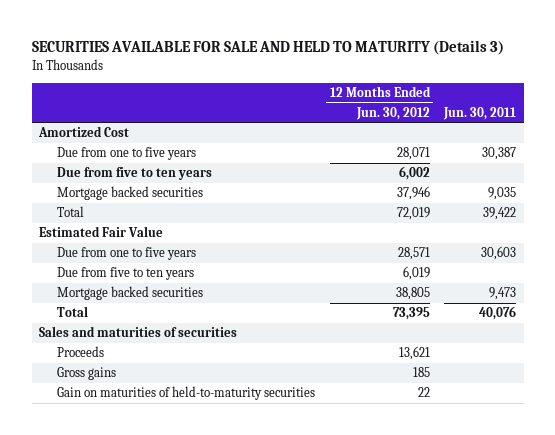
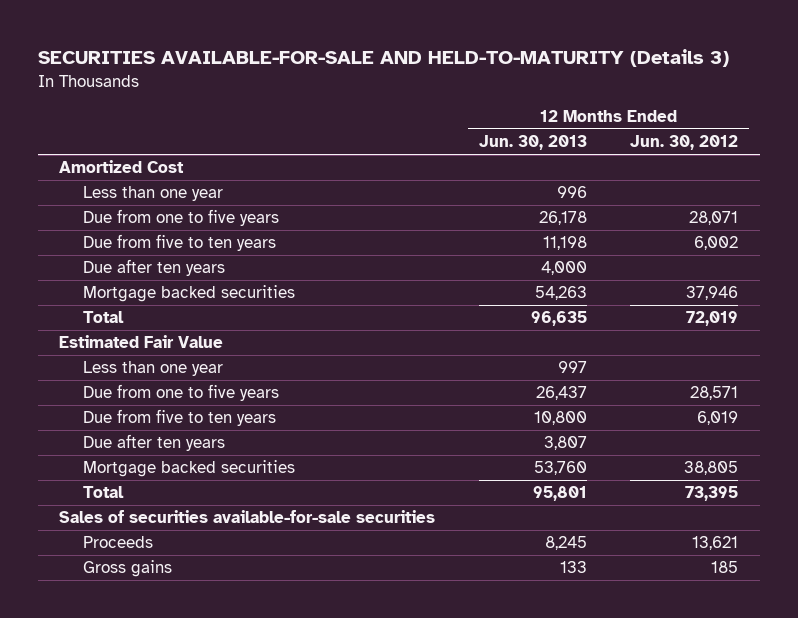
- SECURITIES AVAILABLE FOR SALE AND HELD TO MATURITY (Details 3)
+ SECURITIES AVAILABLE-FOR-SALE AND HELD-TO-MATURITY (Details 3)
- | 12 Months Ended Jun. 30, 2012 | Jun. 30, 2011
+ | 12 Months Ended Jun. 30, 2013 | 12 Months Ended Jun. 30, 2012
+ Less than one year | 996 |
+ Due after ten years | 4,000 |
+ Less than one year | 997 |
+ Due after ten years | 3,807 |
- Sales and maturities of securities
+ Sales of securities available-for-sale securities
- Gain on maturities of held-to-maturity securities | 22 |

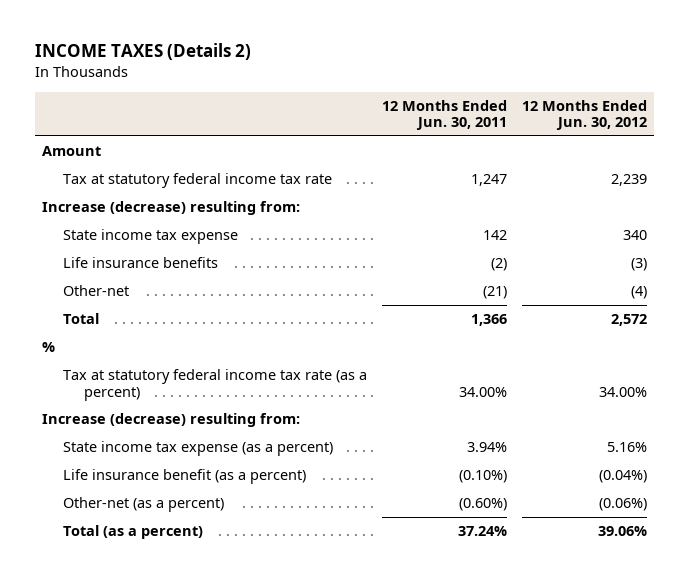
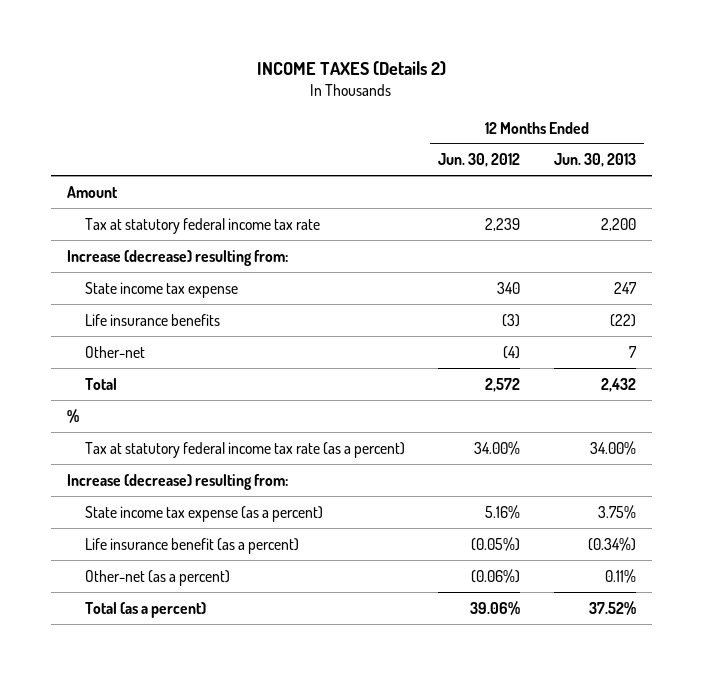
- | 12 Months Ended Jun. 30, 2011 | 12 Months Ended Jun. 30, 2012
+ | 12 Months Ended Jun. 30, 2012 | 12 Months Ended Jun. 30, 2013
- Life insurance benefit (as a percent) | (0.10%) | (0.04%)
+ Life insurance benefit (as a percent) | (0.05%) | (0.34%)

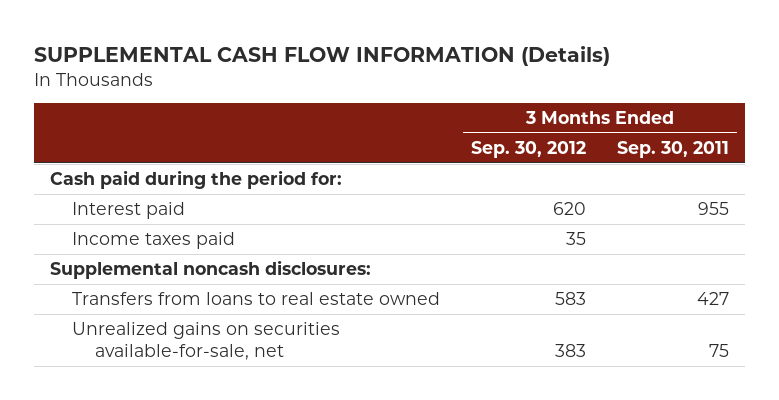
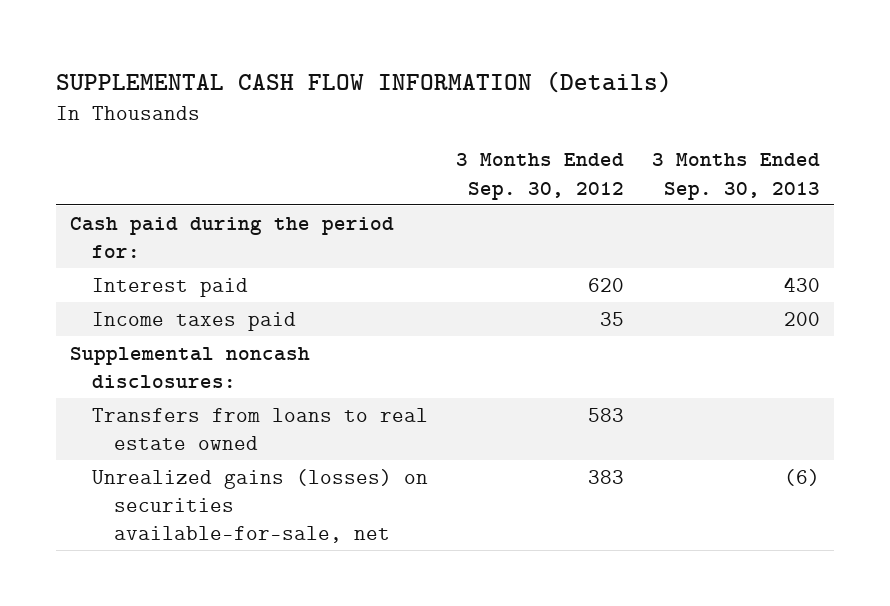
- | 3 Months Ended Sep. 30, 2012 | 3 Months Ended Sep. 30, 2011
+ | 3 Months Ended Sep. 30, 2012 | 3 Months Ended Sep. 30, 2013
- Unrealized gains on securities available-for-sale, net | 383 | 75
+ Unrealized gains (losses) on securities available-for-sale, net | 383 | (6)

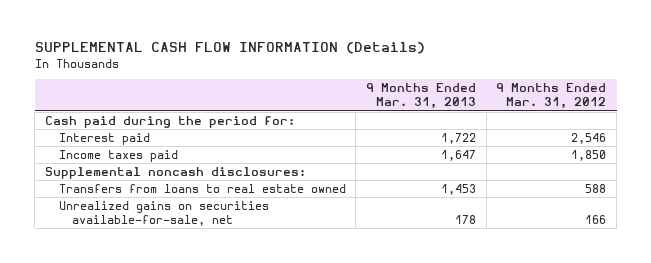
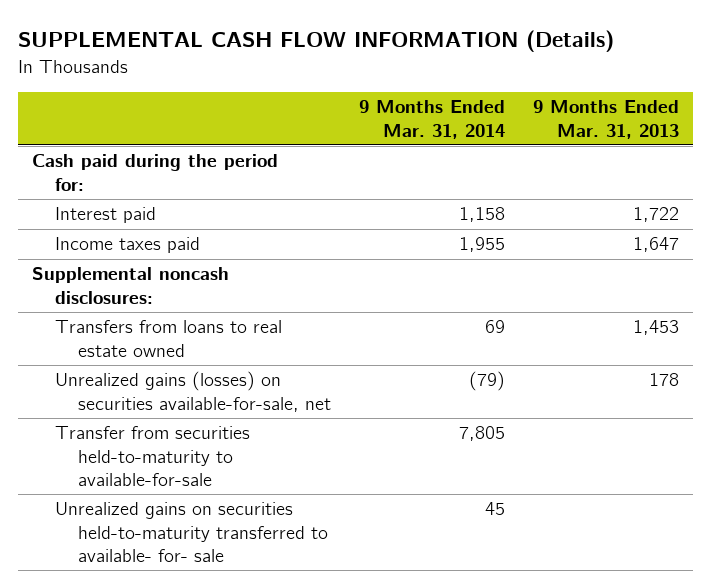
- | 9 Months Ended Mar. 31, 2013 | 9 Months Ended Mar. 31, 2012
+ | 9 Months Ended Mar. 31, 2014 | 9 Months Ended Mar. 31, 2013
- Unrealized gains on securities available-for-sale, net | 178 | 166
+ Unrealized gains (losses) on securities available-for-sale, net | (79) | 178
+ Transfer from securities held-to-maturity to available-for-sale | 7,805 |
+ Unrealized gains on securities held-to-maturity transferred to available- for- sale | 45 |

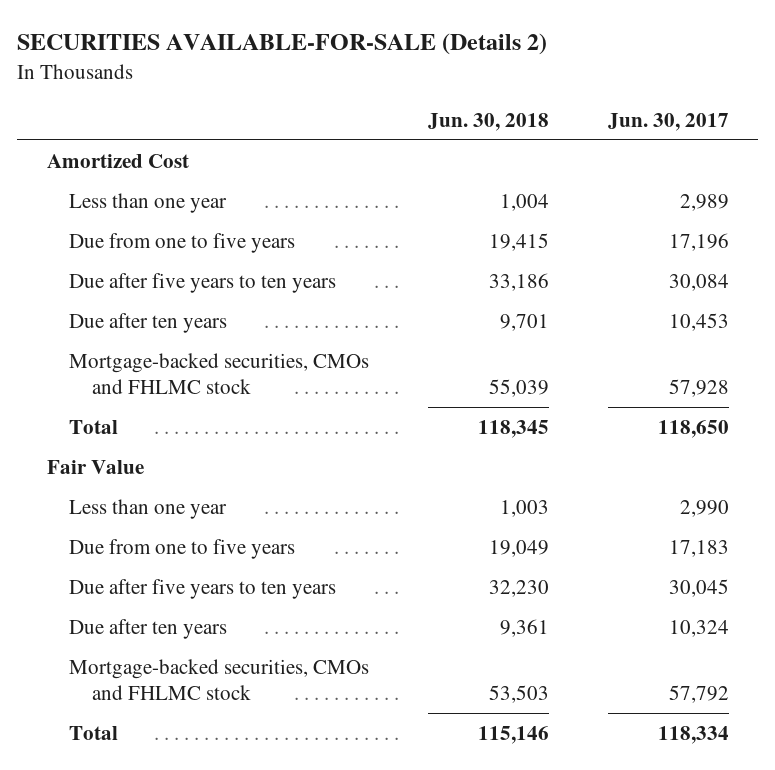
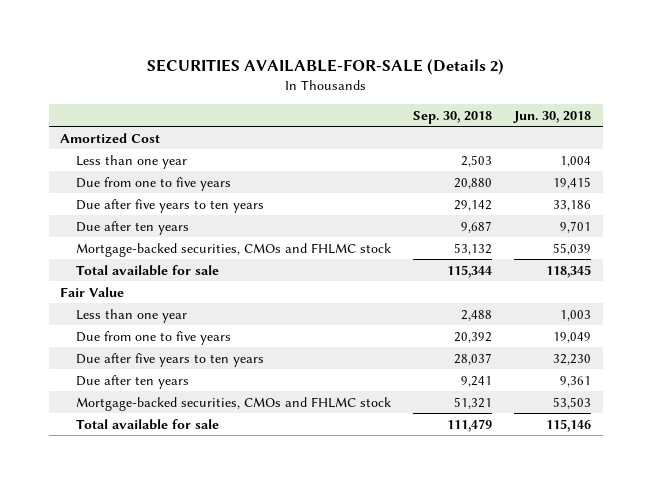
- | Jun. 30, 2018 | Jun. 30, 2017
+ | Sep. 30, 2018 | Jun. 30, 2018
- Total | 118,345 | 118,650
+ Total available for sale | 115,344 | 118,345
- Total | 115,146 | 118,334
+ Total available for sale | 111,479 | 115,146

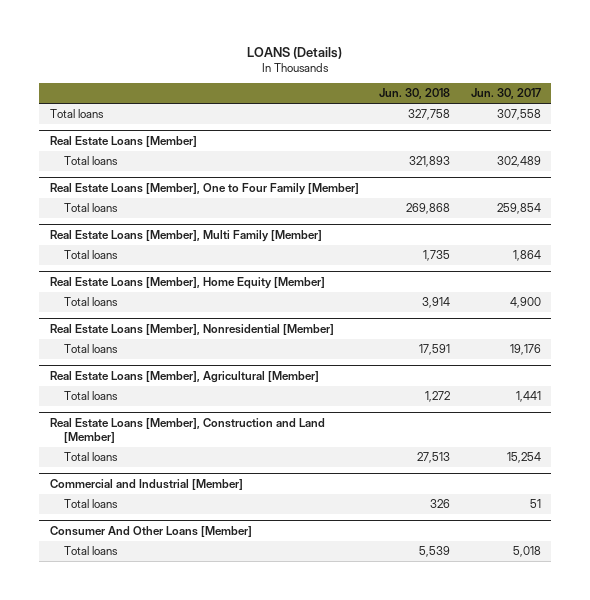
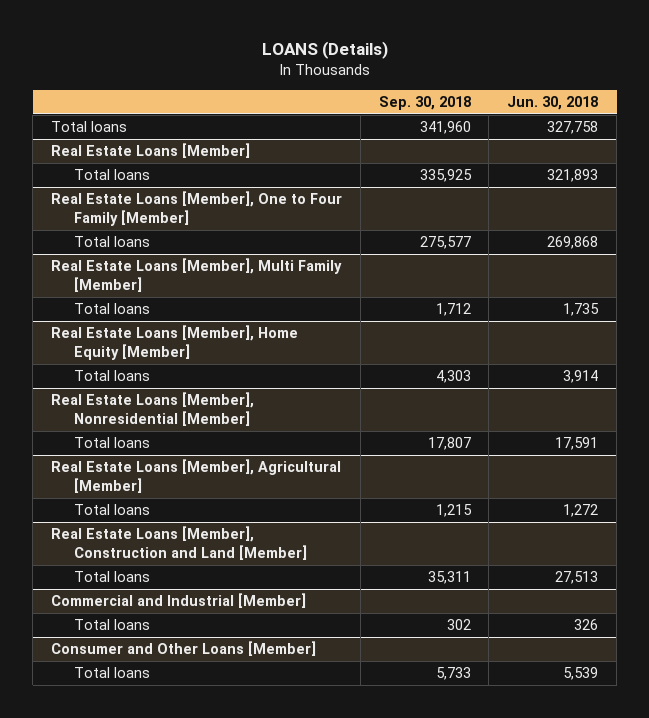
- | Jun. 30, 2018 | Jun. 30, 2017
+ | Sep. 30, 2018 | Jun. 30, 2018
- Consumer And Other Loans [Member]
+ Consumer and Other Loans [Member]

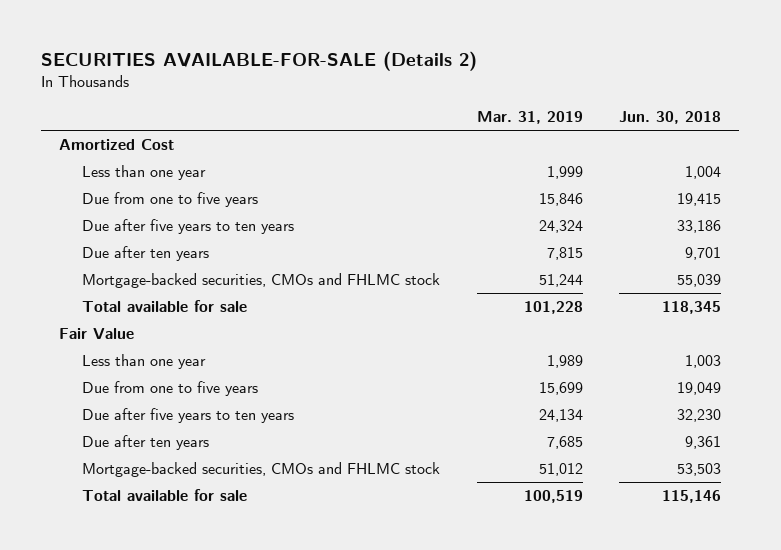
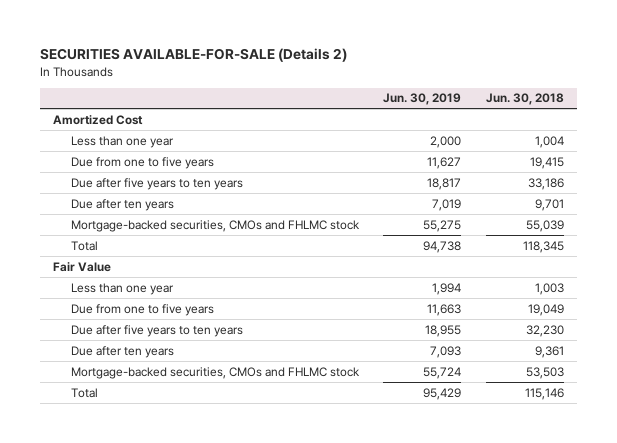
- | Mar. 31, 2019 | Jun. 30, 2018
+ | Jun. 30, 2019 | Jun. 30, 2018
- Total available for sale | 101,228 | 118,345
+ Total | 94,738 | 118,345
- Total available for sale | 100,519 | 115,146
+ Total | 95,429 | 115,146

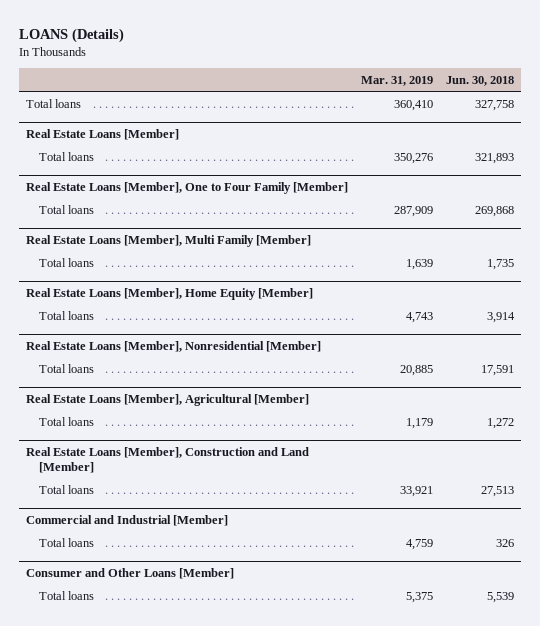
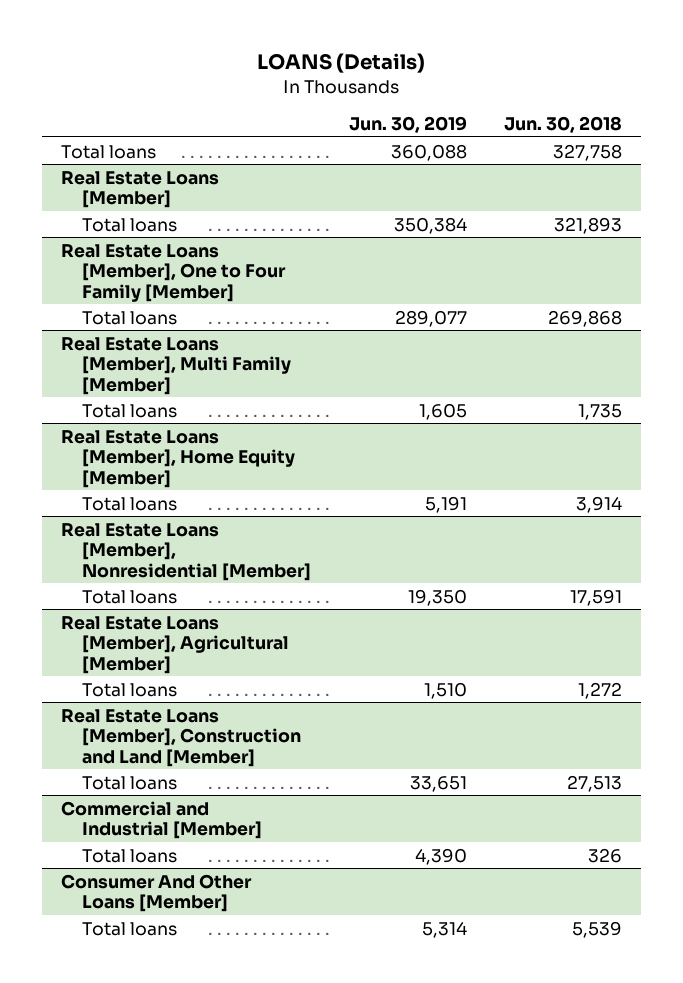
- | Mar. 31, 2019 | Jun. 30, 2018
+ | Jun. 30, 2019 | Jun. 30, 2018
- Consumer and Other Loans [Member]
+ Consumer And Other Loans [Member]

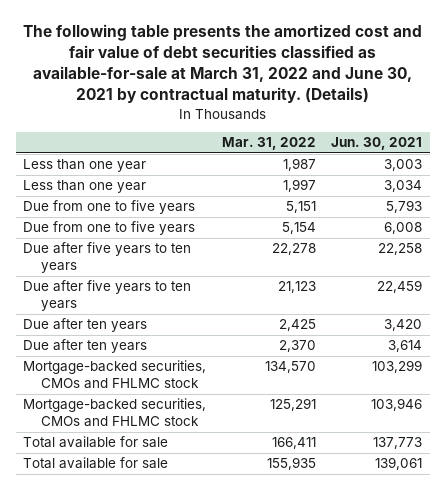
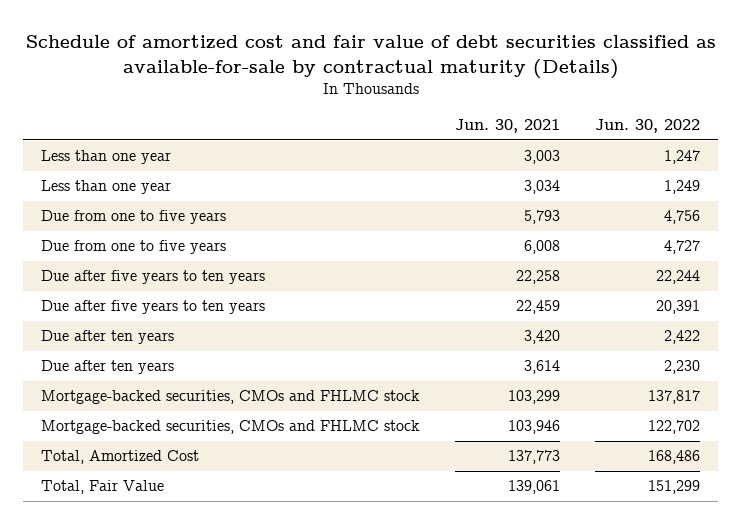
- The following table presents the amortized cost and fair value of debt securities classified as available-for-sale at March 31, 2022 and June 30, 2021 by contractual maturity. (Details)
+ Schedule of amortized cost and fair value of debt securities classified as available-for-sale by contractual maturity (Details)
- | Mar. 31, 2022 | Jun. 30, 2021
+ | Jun. 30, 2021 | Jun. 30, 2022
- Total available for sale | 166,411 | 137,773
- Total available for sale | 155,935 | 139,061
+ Total, Amortized Cost | 137,773 | 168,486
+ Total, Fair Value | 139,061 | 151,299

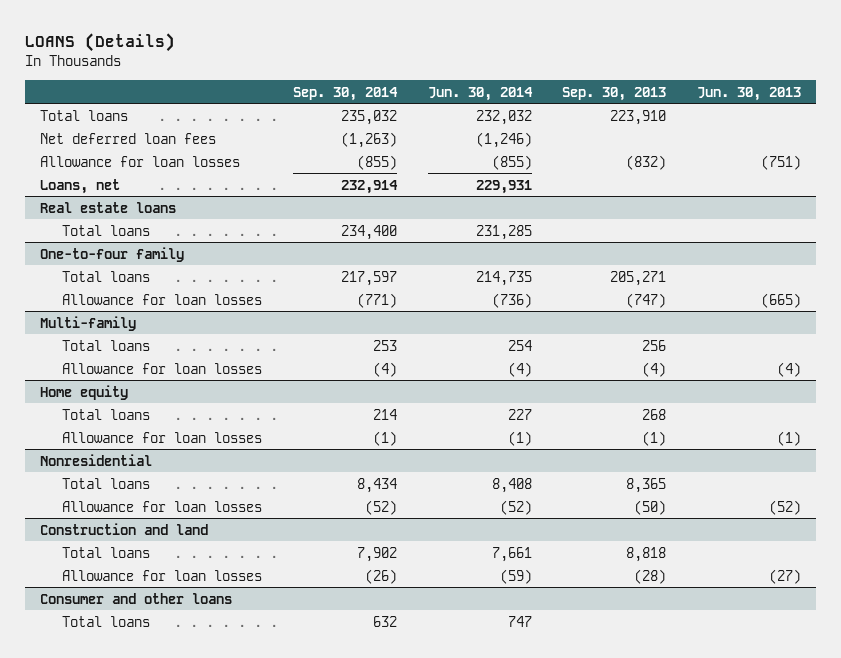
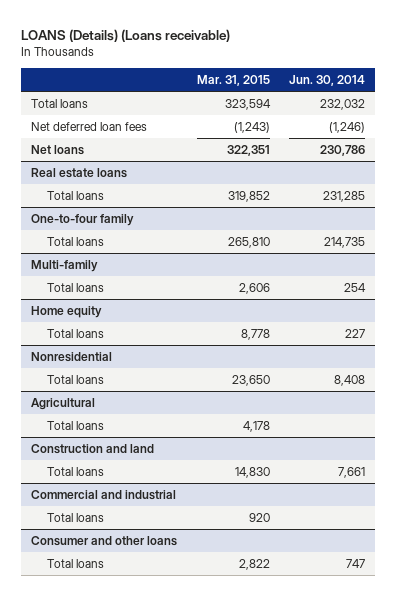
- LOANS (Details)
+ LOANS (Details) (Loans receivable)
- | Sep. 30, 2014 | Jun. 30, 2014 | Sep. 30, 2013 | Jun. 30, 2013
+ | Mar. 31, 2015 | Jun. 30, 2014
- Allowance for loan losses | (855) | (855) | (832) | (751)
- Loans, net | 232,914 | 229,931 | |
+ Net loans | 322,351 | 230,786
@ One-to-four family
- Allowance for loan losses | (771) | (736) | (747) | (665)
@ Multi-family
- Allowance for loan losses | (4) | (4) | (4) | (4)
@ Home equity
- Allowance for loan losses | (1) | (1) | (1) | (1)
@ Nonresidential
- Allowance for loan losses | (52) | (52) | (50) | (52)
+ Agricultural
+ Total loans | 4,178 |
@ Construction and land
- Allowance for loan losses | (26) | (59) | (28) | (27)
+ Commercial and industrial
+ Total loans | 920 |

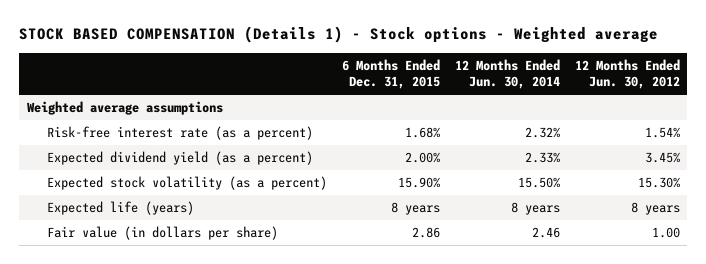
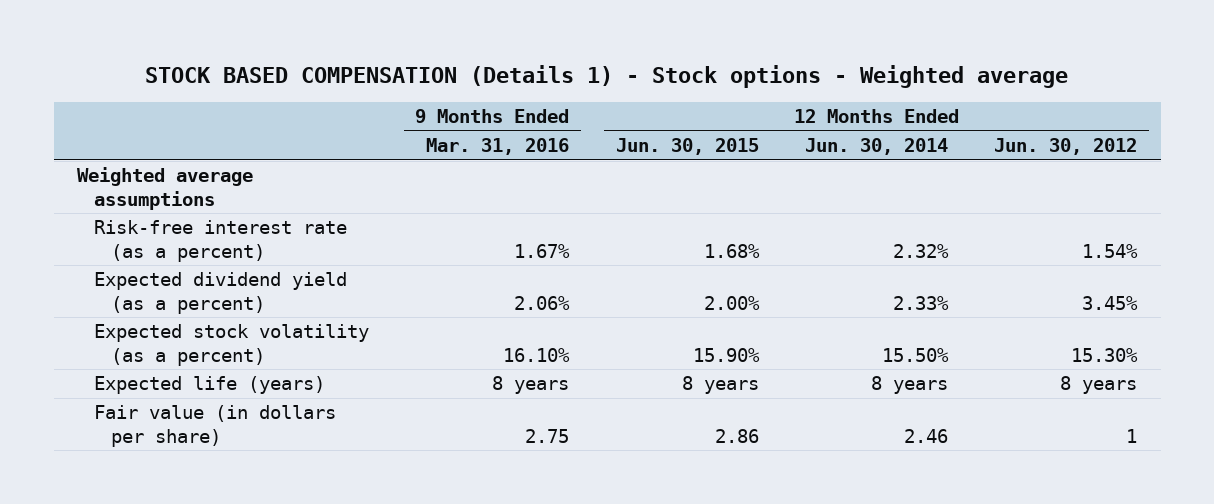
- | 6 Months Ended Dec. 31, 2015 | 12 Months Ended Jun. 30, 2014 | 12 Months Ended Jun. 30, 2012
+ | 9 Months Ended Mar. 31, 2016 | 12 Months Ended Jun. 30, 2015 | 12 Months Ended Jun. 30, 2014 | 12 Months Ended Jun. 30, 2012
- Fair value (in dollars per share) | 2.86 | 2.46 | 1.00
+ Fair value (in dollars per share) | 2.75 | 2.86 | 2.46 | 1

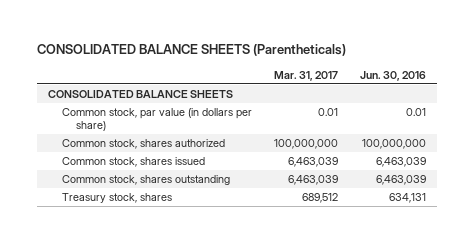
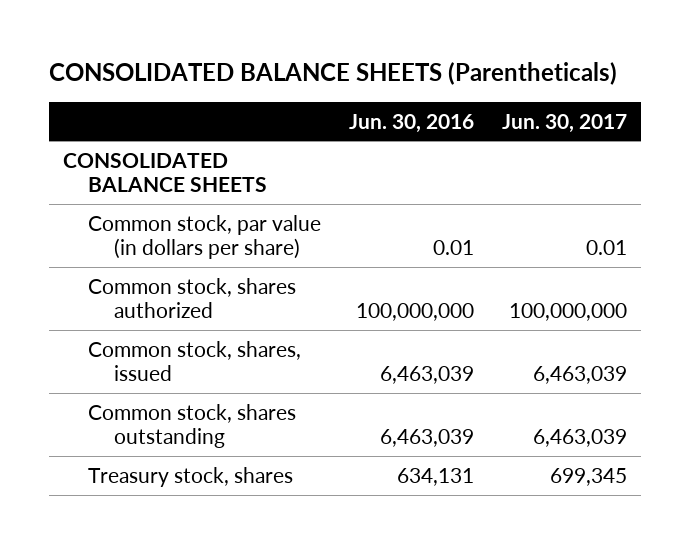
- | Mar. 31, 2017 | Jun. 30, 2016
+ | Jun. 30, 2016 | Jun. 30, 2017
- Common stock, shares issued | 6,463,039 | 6,463,039
+ Common stock, shares, issued | 6,463,039 | 6,463,039

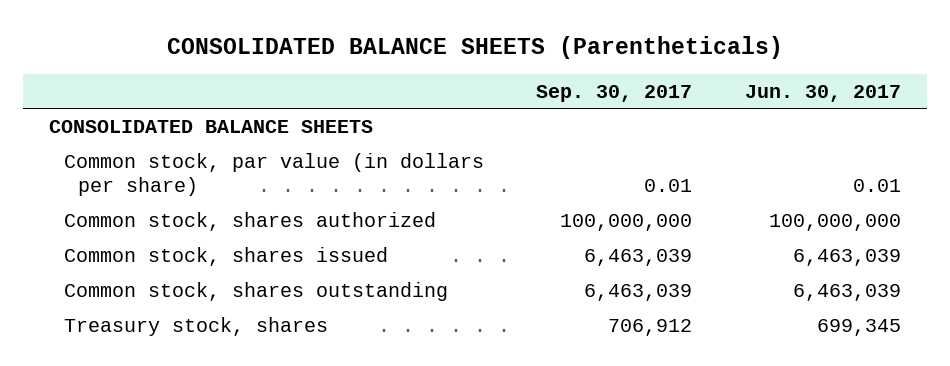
- | Jun. 30, 2016 | Jun. 30, 2017
+ | Sep. 30, 2017 | Jun. 30, 2017
- Common stock, shares, issued | 6,463,039 | 6,463,039
+ Common stock, shares issued | 6,463,039 | 6,463,039

